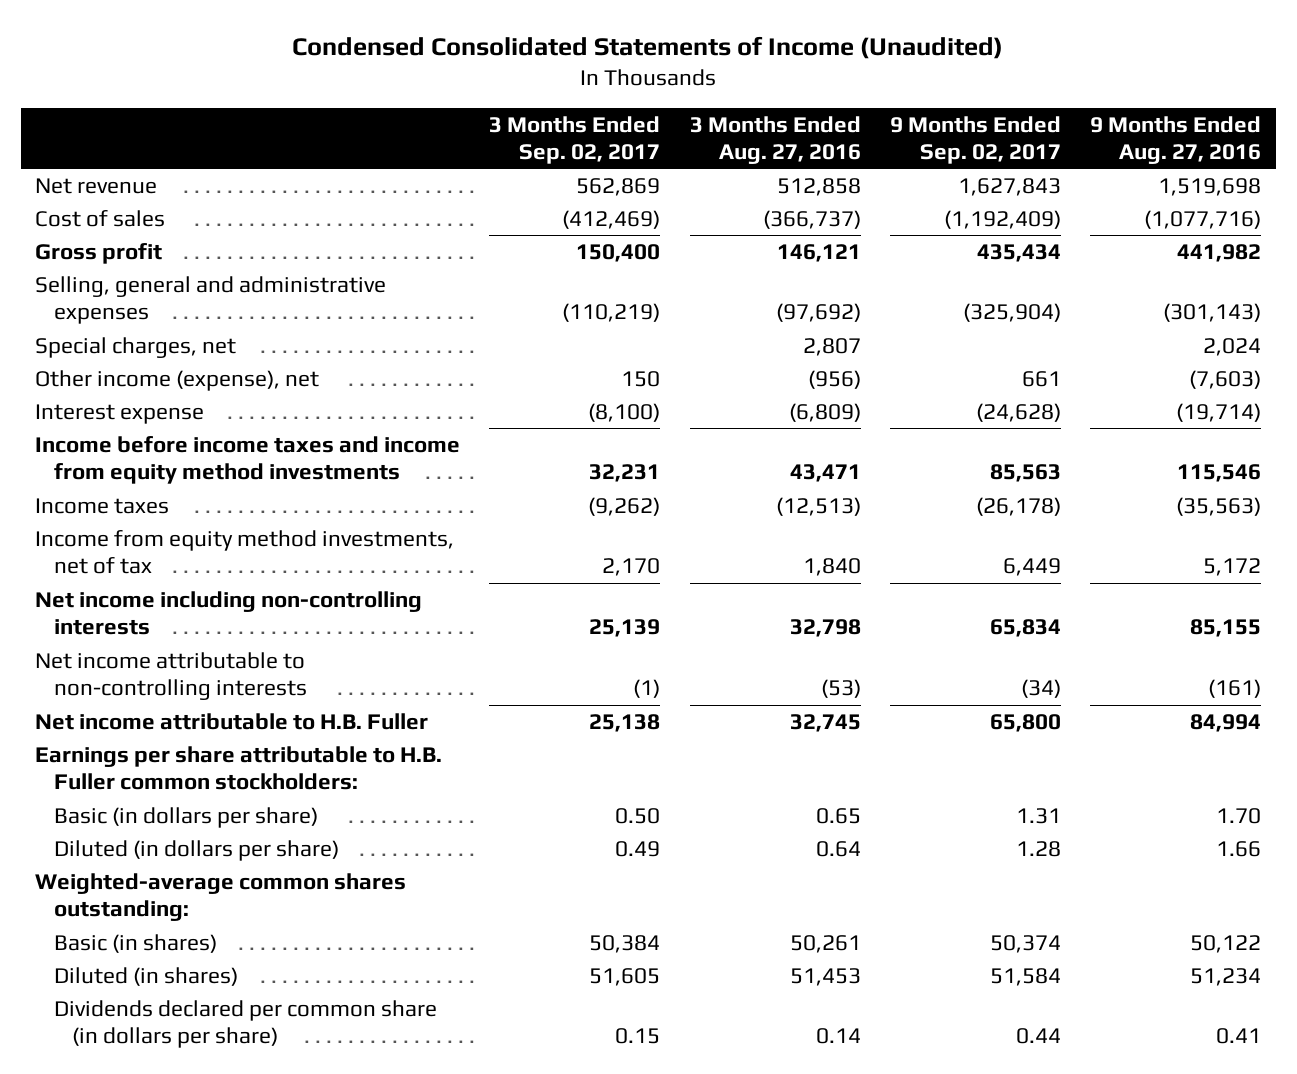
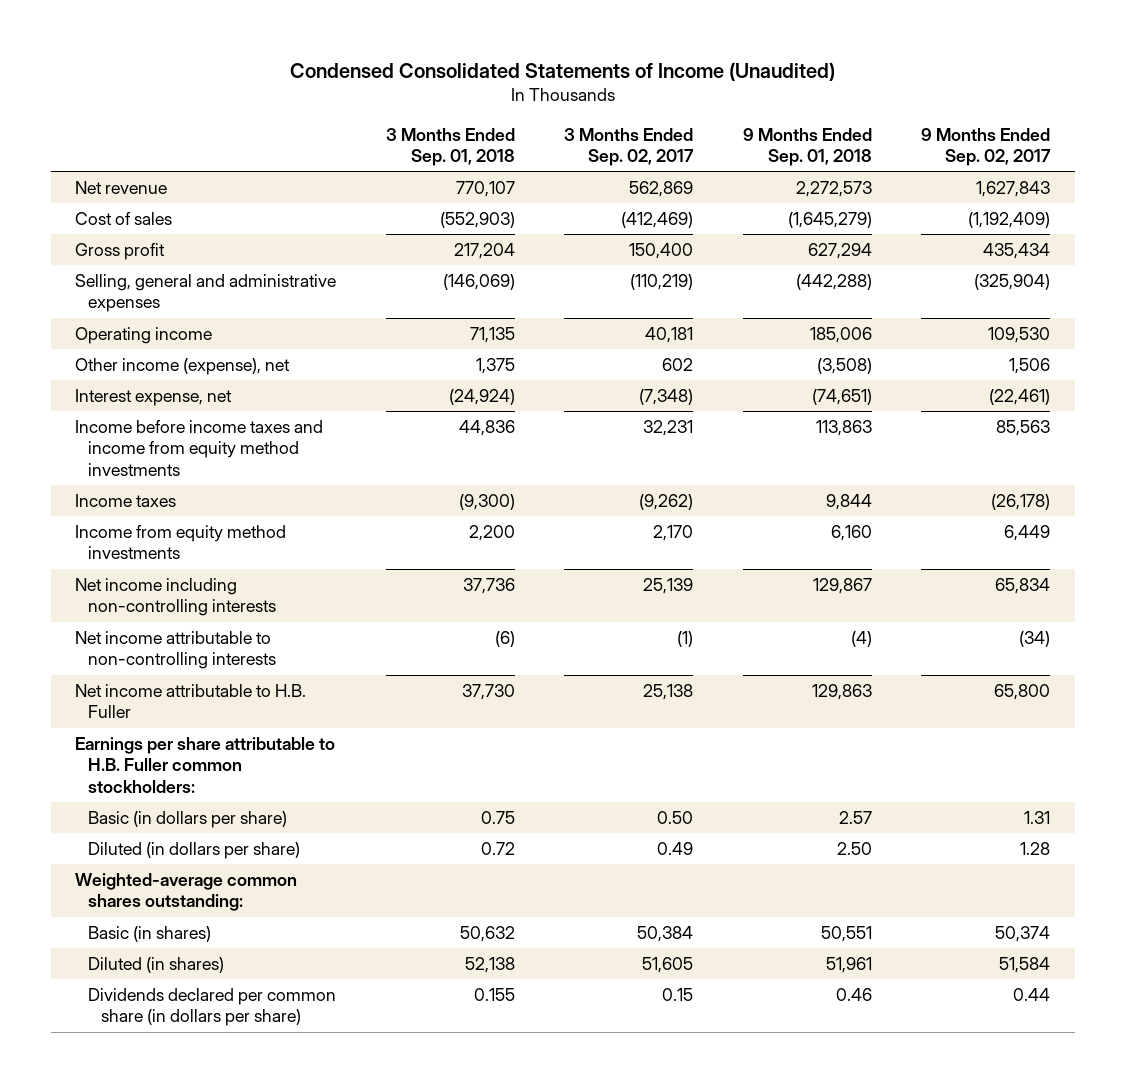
- | 3 Months Ended Sep. 02, 2017 | 3 Months Ended Aug. 27, 2016 | 9 Months Ended Sep. 02, 2017 | 9 Months Ended Aug. 27, 2016
+ | 3 Months Ended Sep. 01, 2018 | 3 Months Ended Sep. 02, 2017 | 9 Months Ended Sep. 01, 2018 | 9 Months Ended Sep. 02, 2017
- Special charges, net | | 2,807 | | 2,024
- Other income (expense), net | 150 | (956) | 661 | (7,603)
- Interest expense | (8,100) | (6,809) | (24,628) | (19,714)
+ Operating income | 71,135 | 40,181 | 185,006 | 109,530
+ Other income (expense), net | 1,375 | 602 | (3,508) | 1,506
+ Interest expense, net | (24,924) | (7,348) | (74,651) | (22,461)
- Income from equity method investments, net of tax | 2,170 | 1,840 | 6,449 | 5,172
+ Income from equity method investments | 2,200 | 2,170 | 6,160 | 6,449

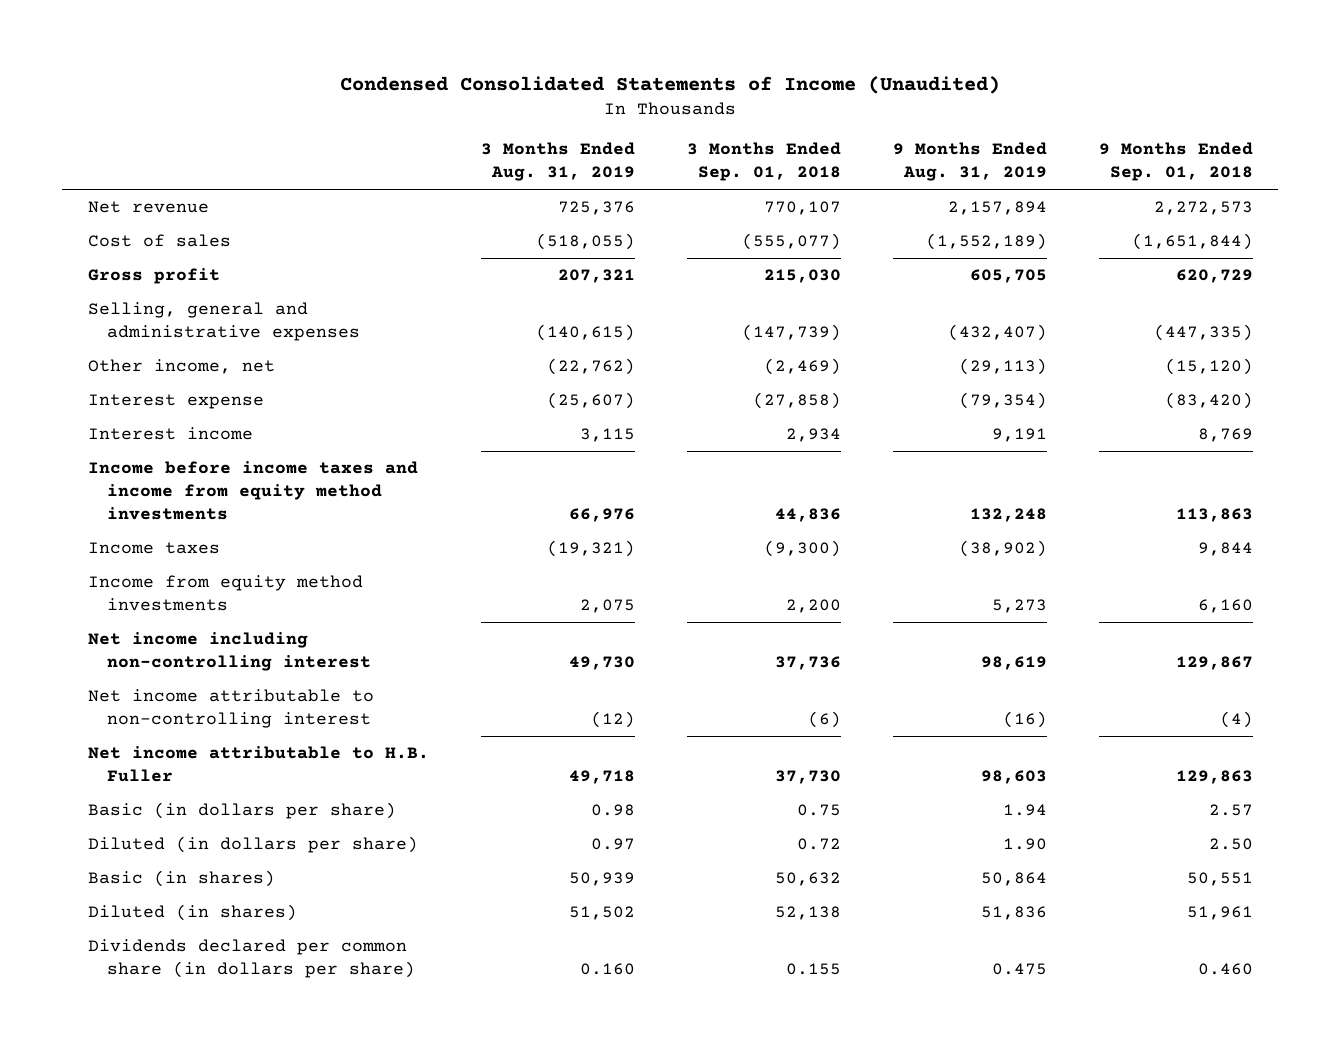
- | 3 Months Ended Sep. 01, 2018 | 3 Months Ended Sep. 02, 2017 | 9 Months Ended Sep. 01, 2018 | 9 Months Ended Sep. 02, 2017
+ | 3 Months Ended Aug. 31, 2019 | 3 Months Ended Sep. 01, 2018 | 9 Months Ended Aug. 31, 2019 | 9 Months Ended Sep. 01, 2018
- Cost of sales | (552,903) | (412,469) | (1,645,279) | (1,192,409)
- Gross profit | 217,204 | 150,400 | 627,294 | 435,434
- Selling, general and administrative expenses | (146,069) | (110,219) | (442,288) | (325,904)
- Operating income | 71,135 | 40,181 | 185,006 | 109,530
- Other income (expense), net | 1,375 | 602 | (3,508) | 1,506
- Interest expense, net | (24,924) | (7,348) | (74,651) | (22,461)
+ Cost of sales | (518,055) | (555,077) | (1,552,189) | (1,651,844)
+ Gross profit | 207,321 | 215,030 | 605,705 | 620,729
+ Selling, general and administrative expenses | (140,615) | (147,739) | (432,407) | (447,335)
+ Other income, net | (22,762) | (2,469) | (29,113) | (15,120)
+ Interest expense | (25,607) | (27,858) | (79,354) | (83,420)
+ Interest income | 3,115 | 2,934 | 9,191 | 8,769
- Net income including non-controlling interests | 37,736 | 25,139 | 129,867 | 65,834
- Net income attributable to non-controlling interests | (6) | (1) | (4) | (34)
+ Net income including non-controlling interest | 49,730 | 37,736 | 98,619 | 129,867
+ Net income attributable to non-controlling interest | (12) | (6) | (16) | (4)
- Earnings per share attributable to H.B. Fuller common stockholders:
- Weighted-average common shares outstanding:
- Dividends declared per common share (in dollars per share) | 0.155 | 0.15 | 0.46 | 0.44
+ Dividends declared per common share (in dollars per share) | 0.160 | 0.155 | 0.475 | 0.460

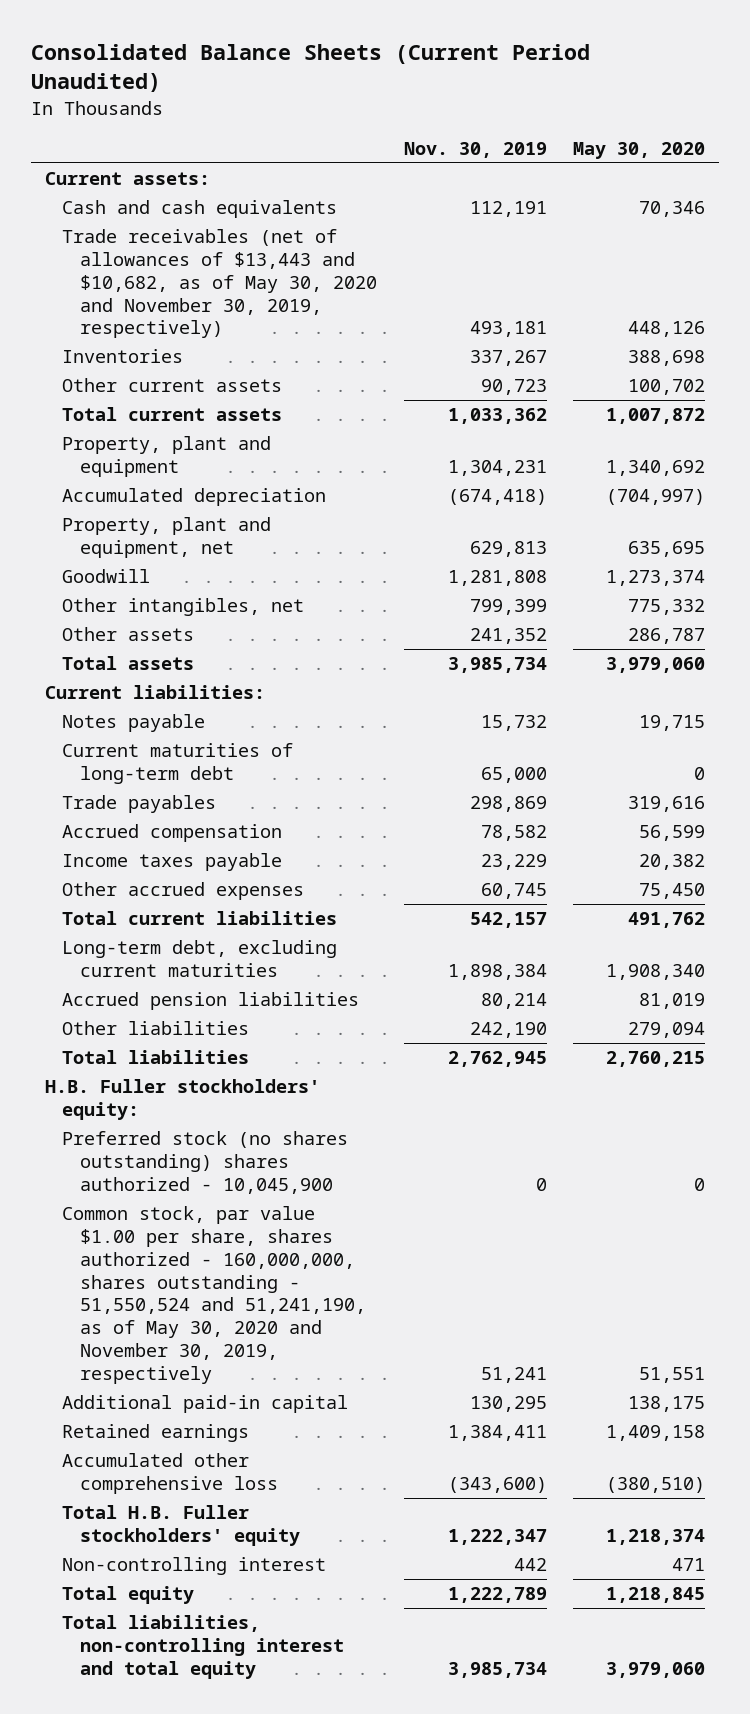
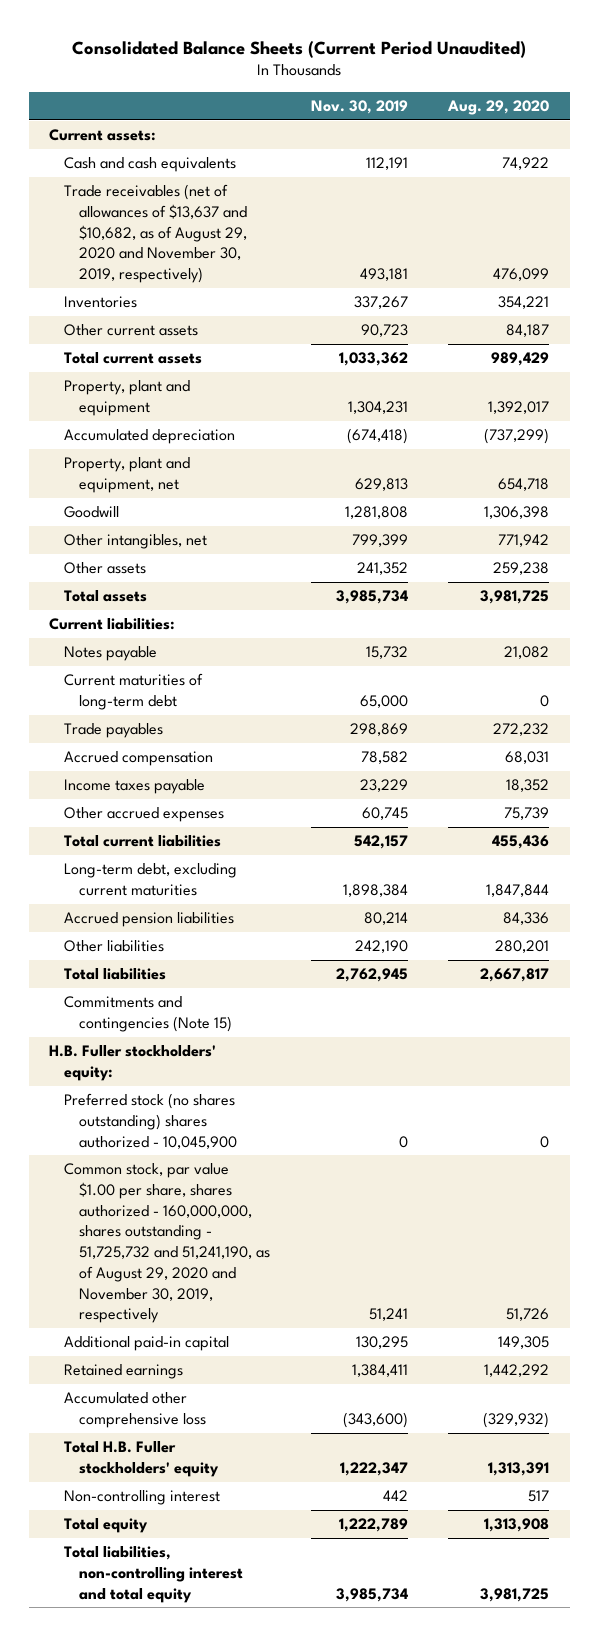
- | Nov. 30, 2019 | May 30, 2020
+ | Nov. 30, 2019 | Aug. 29, 2020
- Trade receivables (net of allowances of $13,443 and $10,682, as of May 30, 2020 and November 30, 2019, respectively) | 493,181 | 448,126
+ Trade receivables (net of allowances of $13,637 and $10,682, as of August 29, 2020 and November 30, 2019, respectively) | 493,181 | 476,099
+ Commitments and contingencies (Note 15)
- Common stock, par value $1.00 per share, shares authorized - 160,000,000, shares outstanding - 51,550,524 and 51,241,190, as of May 30, 2020 and November 30, 2019, respectively | 51,241 | 51,551
+ Common stock, par value $1.00 per share, shares authorized - 160,000,000, shares outstanding - 51,725,732 and 51,241,190, as of August 29, 2020 and November 30, 2019, respectively | 51,241 | 51,726

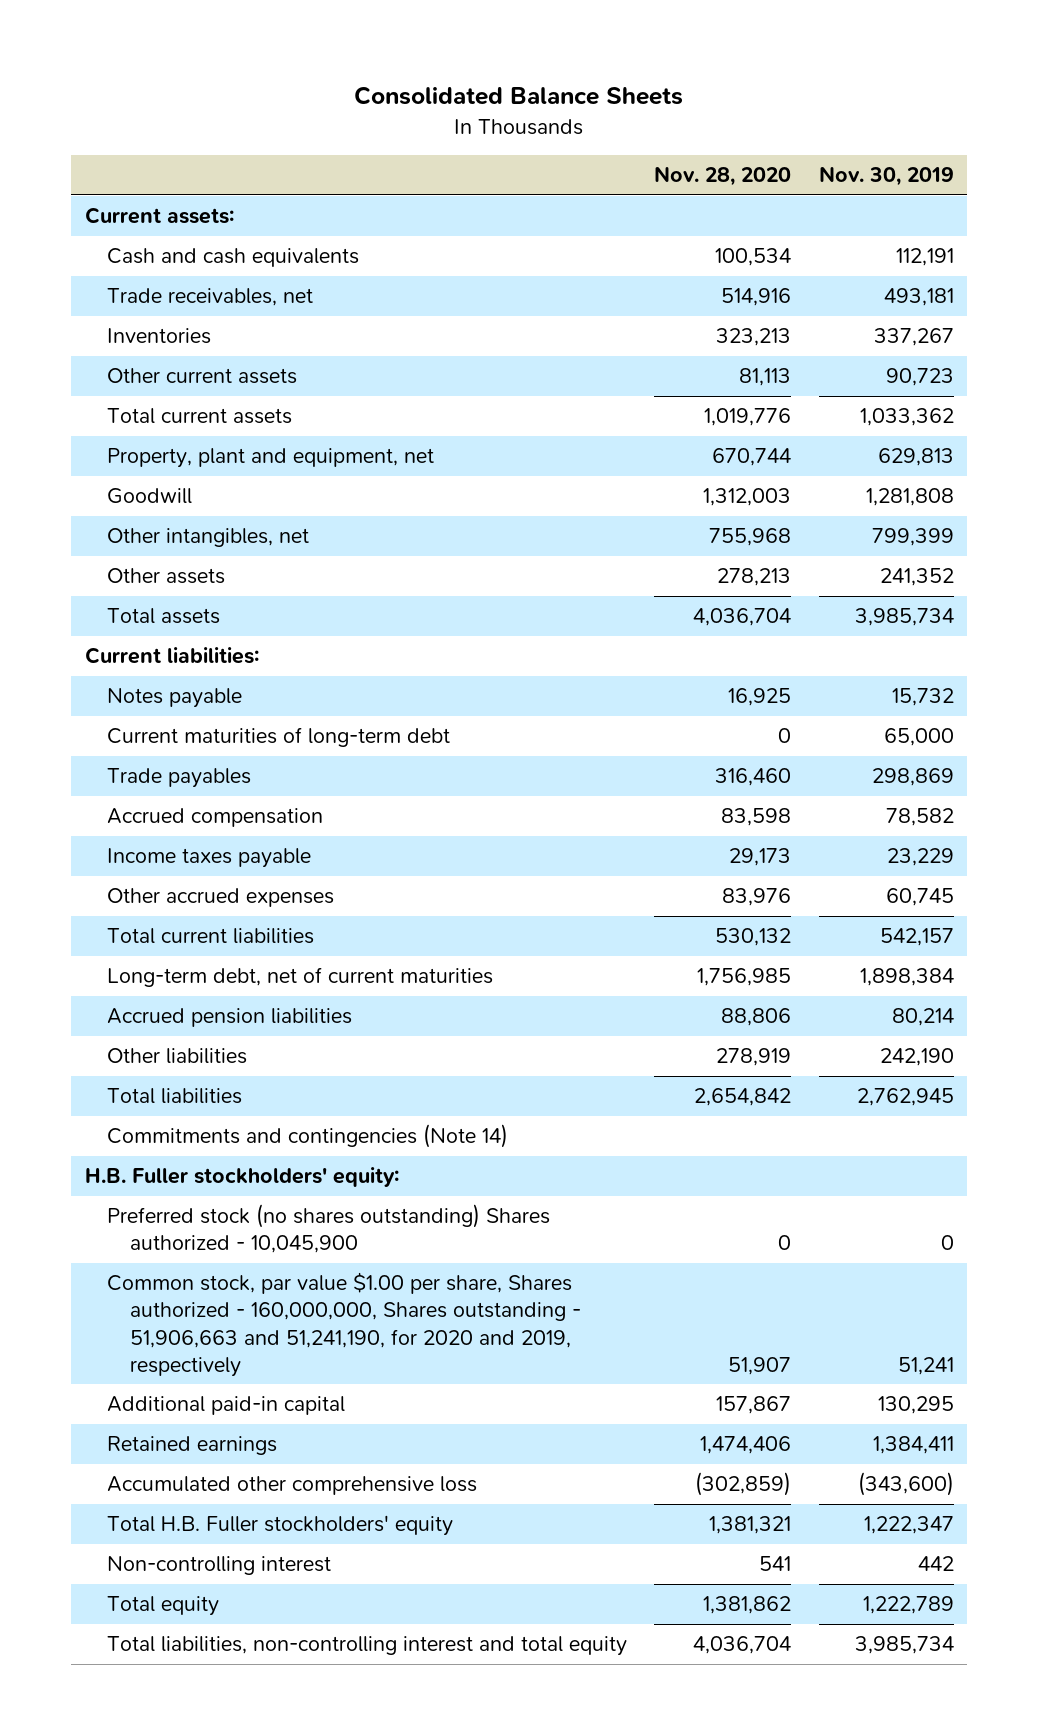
- Consolidated Balance Sheets (Current Period Unaudited)
+ Consolidated Balance Sheets
- | Nov. 30, 2019 | Aug. 29, 2020
+ | Nov. 28, 2020 | Nov. 30, 2019
- Trade receivables (net of allowances of $13,637 and $10,682, as of August 29, 2020 and November 30, 2019, respectively) | 493,181 | 476,099
+ Trade receivables, net | 514,916 | 493,181
- Property, plant and equipment | 1,304,231 | 1,392,017
- Accumulated depreciation | (674,418) | (737,299)
- Long-term debt, excluding current maturities | 1,898,384 | 1,847,844
+ Long-term debt, net of current maturities | 1,756,985 | 1,898,384
- Commitments and contingencies (Note 15)
+ Commitments and contingencies (Note 14)
- Preferred stock (no shares outstanding) shares authorized - 10,045,900 | 0 | 0
- Common stock, par value $1.00 per share, shares authorized - 160,000,000, shares outstanding - 51,725,732 and 51,241,190, as of August 29, 2020 and November 30, 2019, respectively | 51,241 | 51,726
+ Preferred stock (no shares outstanding) Shares authorized - 10,045,900 | 0 | 0
+ Common stock, par value $1.00 per share, Shares authorized - 160,000,000, Shares outstanding - 51,906,663 and 51,241,190, for 2020 and 2019, respectively | 51,907 | 51,241

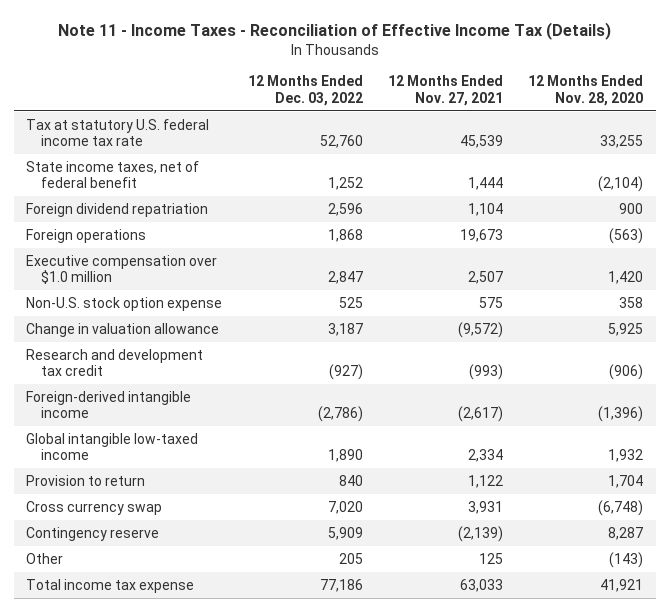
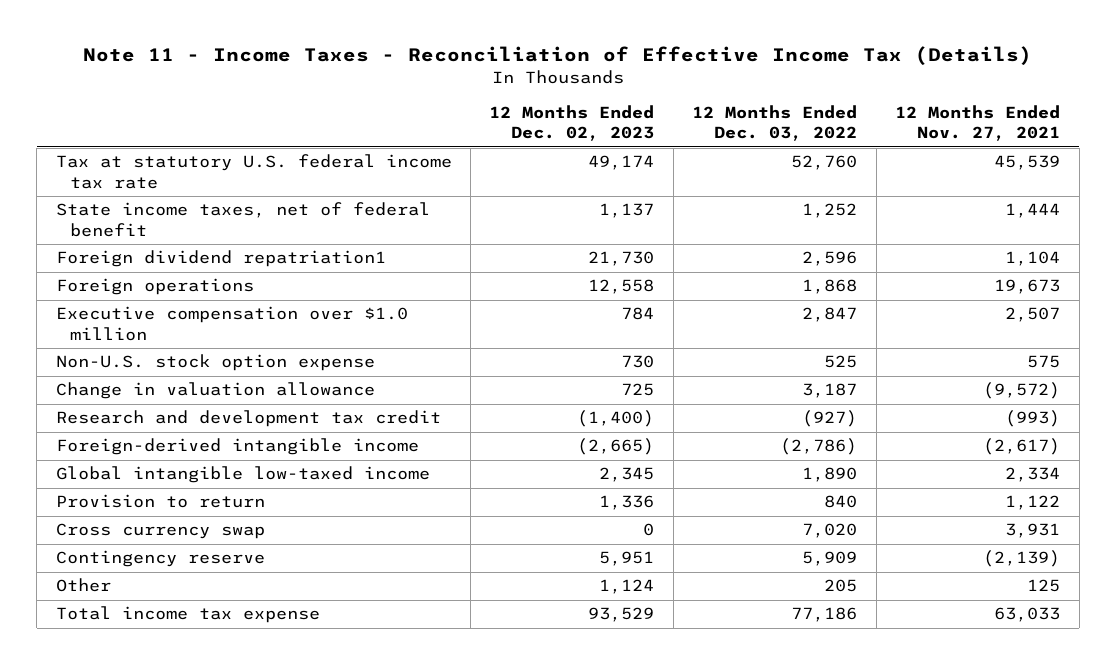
- | 12 Months Ended Dec. 03, 2022 | 12 Months Ended Nov. 27, 2021 | 12 Months Ended Nov. 28, 2020
+ | 12 Months Ended Dec. 02, 2023 | 12 Months Ended Dec. 03, 2022 | 12 Months Ended Nov. 27, 2021
- Foreign dividend repatriation | 2,596 | 1,104 | 900
+ Foreign dividend repatriation1 | 21,730 | 2,596 | 1,104

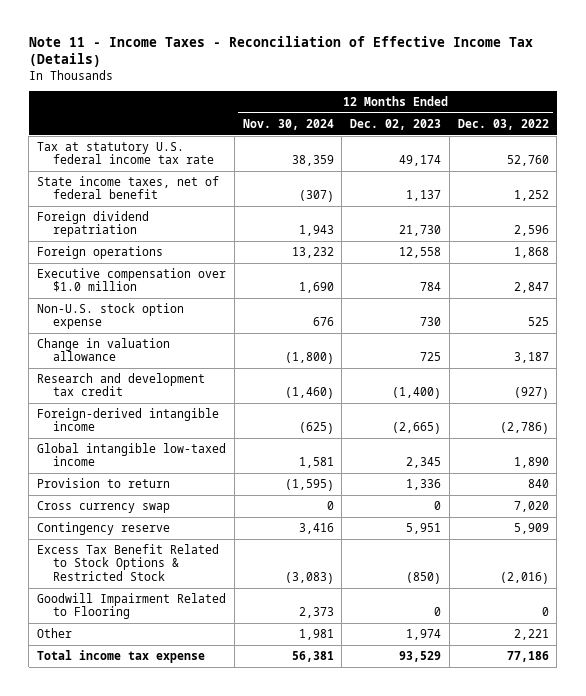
- | 12 Months Ended Dec. 02, 2023 | 12 Months Ended Dec. 03, 2022 | 12 Months Ended Nov. 27, 2021
+ | 12 Months Ended Nov. 30, 2024 | 12 Months Ended Dec. 02, 2023 | 12 Months Ended Dec. 03, 2022
- Foreign dividend repatriation1 | 21,730 | 2,596 | 1,104
+ Foreign dividend repatriation | 1,943 | 21,730 | 2,596
- Other | 1,124 | 205 | 125
+ Excess Tax Benefit Related to Stock Options & Restricted Stock | (3,083) | (850) | (2,016)
+ Goodwill Impairment Related to Flooring | 2,373 | 0 | 0
+ Other | 1,981 | 1,974 | 2,221

